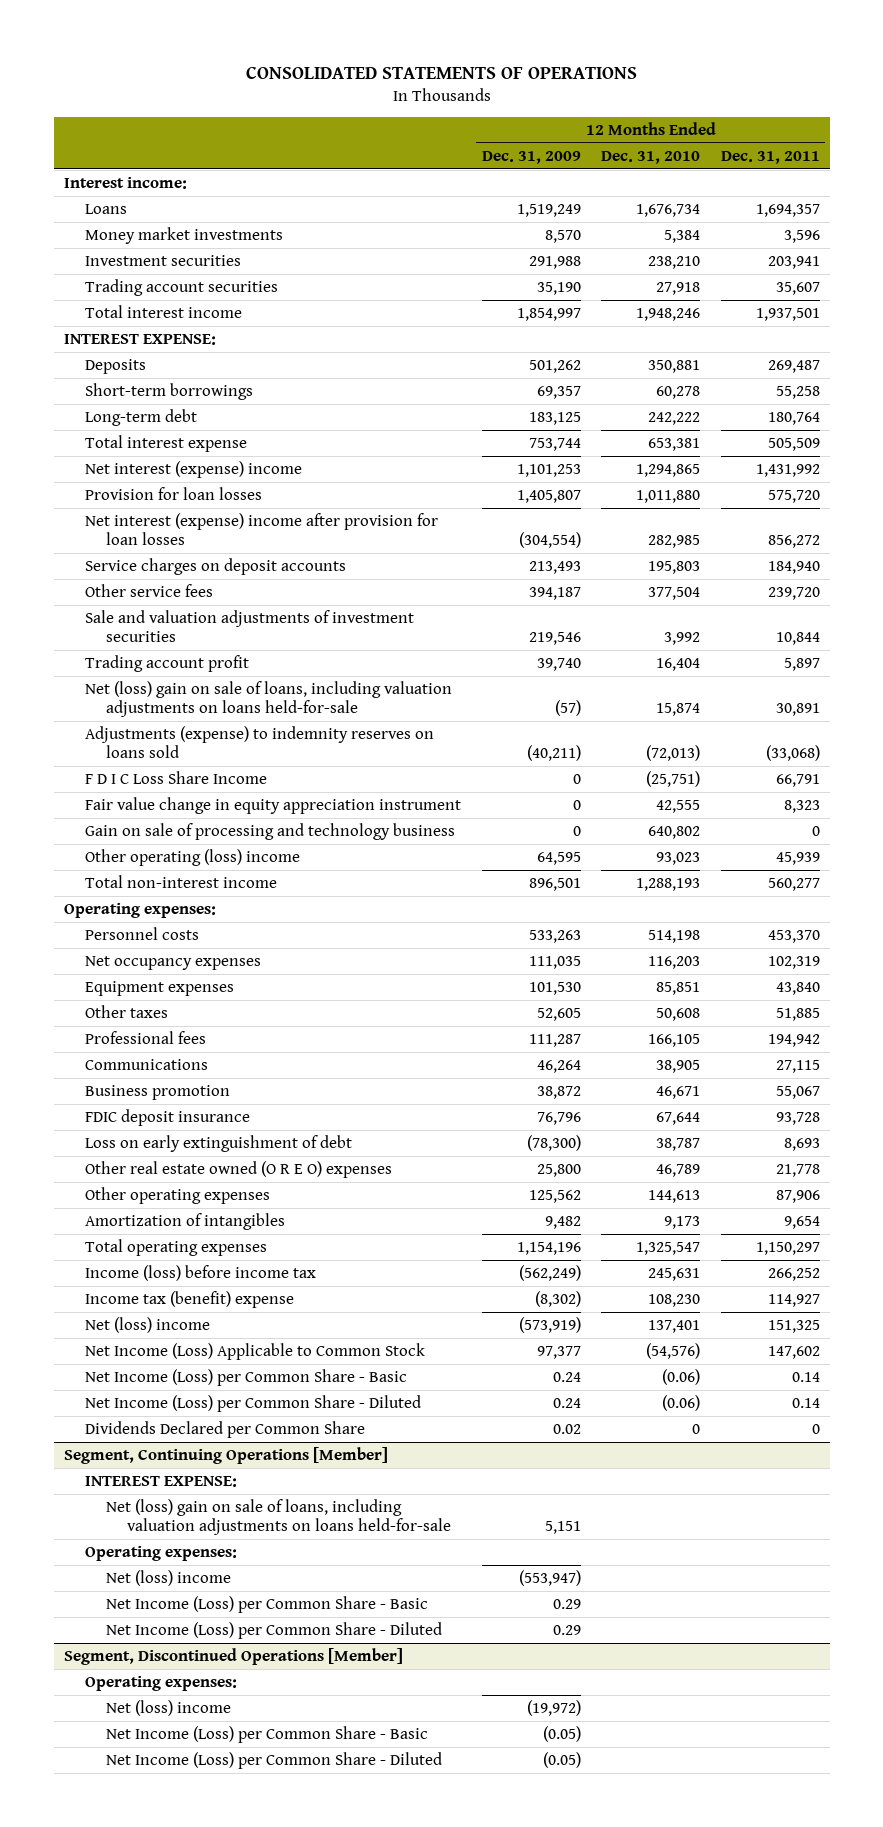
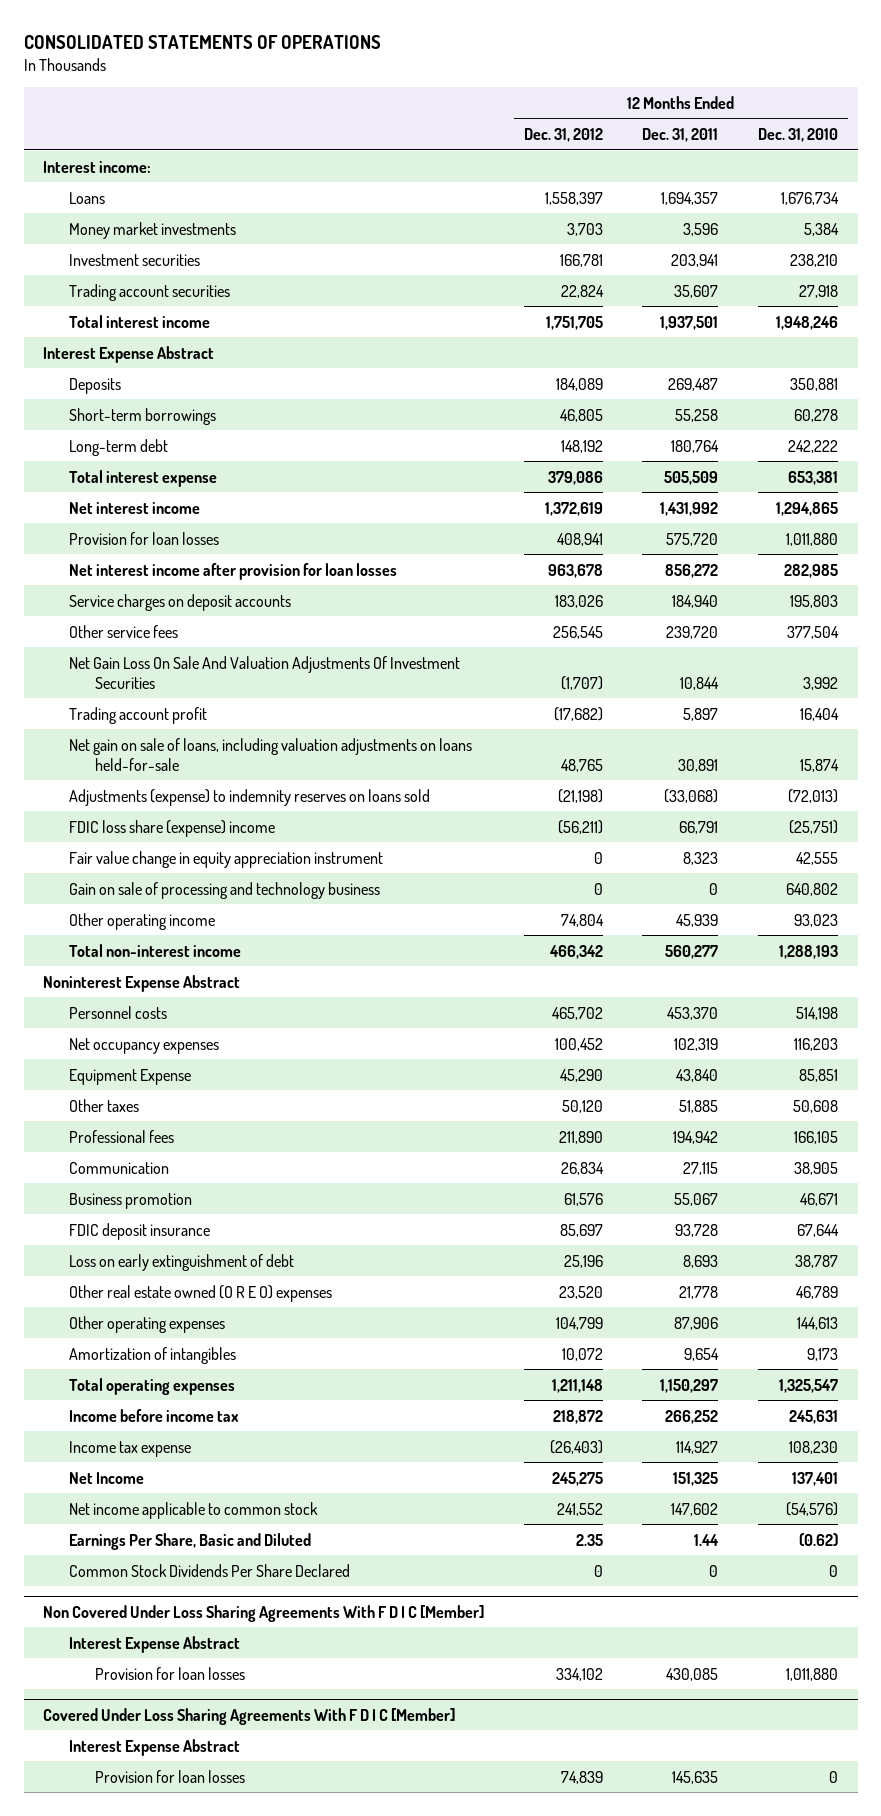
- | 12 Months Ended Dec. 31, 2009 | 12 Months Ended Dec. 31, 2010 | 12 Months Ended Dec. 31, 2011
+ | 12 Months Ended Dec. 31, 2012 | 12 Months Ended Dec. 31, 2011 | 12 Months Ended Dec. 31, 2010
- INTEREST EXPENSE:
+ Interest Expense Abstract
- Net interest (expense) income | 1,101,253 | 1,294,865 | 1,431,992
+ Net interest income | 1,372,619 | 1,431,992 | 1,294,865
- Net interest (expense) income after provision for loan losses | (304,554) | 282,985 | 856,272
+ Net interest income after provision for loan losses | 963,678 | 856,272 | 282,985
- Sale and valuation adjustments of investment securities | 219,546 | 3,992 | 10,844
+ Net Gain Loss On Sale And Valuation Adjustments Of Investment Securities | (1,707) | 10,844 | 3,992
- Net (loss) gain on sale of loans, including valuation adjustments on loans held-for-sale | (57) | 15,874 | 30,891
+ Net gain on sale of loans, including valuation adjustments on loans held-for-sale | 48,765 | 30,891 | 15,874
- F D I C Loss Share Income | 0 | (25,751) | 66,791
+ FDIC loss share (expense) income | (56,211) | 66,791 | (25,751)
- Other operating (loss) income | 64,595 | 93,023 | 45,939
+ Other operating income | 74,804 | 45,939 | 93,023
- Operating expenses:
+ Noninterest Expense Abstract
- Equipment expenses | 101,530 | 85,851 | 43,840
+ Equipment Expense | 45,290 | 43,840 | 85,851
- Communications | 46,264 | 38,905 | 27,115
+ Communication | 26,834 | 27,115 | 38,905
- Income (loss) before income tax | (562,249) | 245,631 | 266,252
- Income tax (benefit) expense | (8,302) | 108,230 | 114,927
- Net (loss) income | (573,919) | 137,401 | 151,325
- Net Income (Loss) Applicable to Common Stock | 97,377 | (54,576) | 147,602
- Net Income (Loss) per Common Share - Basic | 0.24 | (0.06) | 0.14
- Net Income (Loss) per Common Share - Diluted | 0.24 | (0.06) | 0.14
- Dividends Declared per Common Share | 0.02 | 0 | 0
- Segment, Continuing Operations [Member]
- INTEREST EXPENSE:
- Net (loss) gain on sale of loans, including valuation adjustments on loans held-for-sale | 5,151 | |
- Operating expenses:
- Net (loss) income | (553,947) | |
- Net Income (Loss) per Common Share - Basic | 0.29 | |
- Net Income (Loss) per Common Share - Diluted | 0.29 | |
- Segment, Discontinued Operations [Member]
- Operating expenses:
- Net (loss) income | (19,972) | |
- Net Income (Loss) per Common Share - Basic | (0.05) | |
- Net Income (Loss) per Common Share - Diluted | (0.05) | |
+ Income before income tax | 218,872 | 266,252 | 245,631
+ Income tax expense | (26,403) | 114,927 | 108,230
+ Net Income | 245,275 | 151,325 | 137,401
+ Net income applicable to common stock | 241,552 | 147,602 | (54,576)
+ Earnings Per Share, Basic and Diluted | 2.35 | 1.44 | (0.62)
+ Common Stock Dividends Per Share Declared | 0 | 0 | 0
+ Non Covered Under Loss Sharing Agreements With F D I C [Member]
+ Interest Expense Abstract
+ Provision for loan losses | 334,102 | 430,085 | 1,011,880
+ Covered Under Loss Sharing Agreements With F D I C [Member]
+ Interest Expense Abstract
+ Provision for loan losses | 74,839 | 145,635 | 0

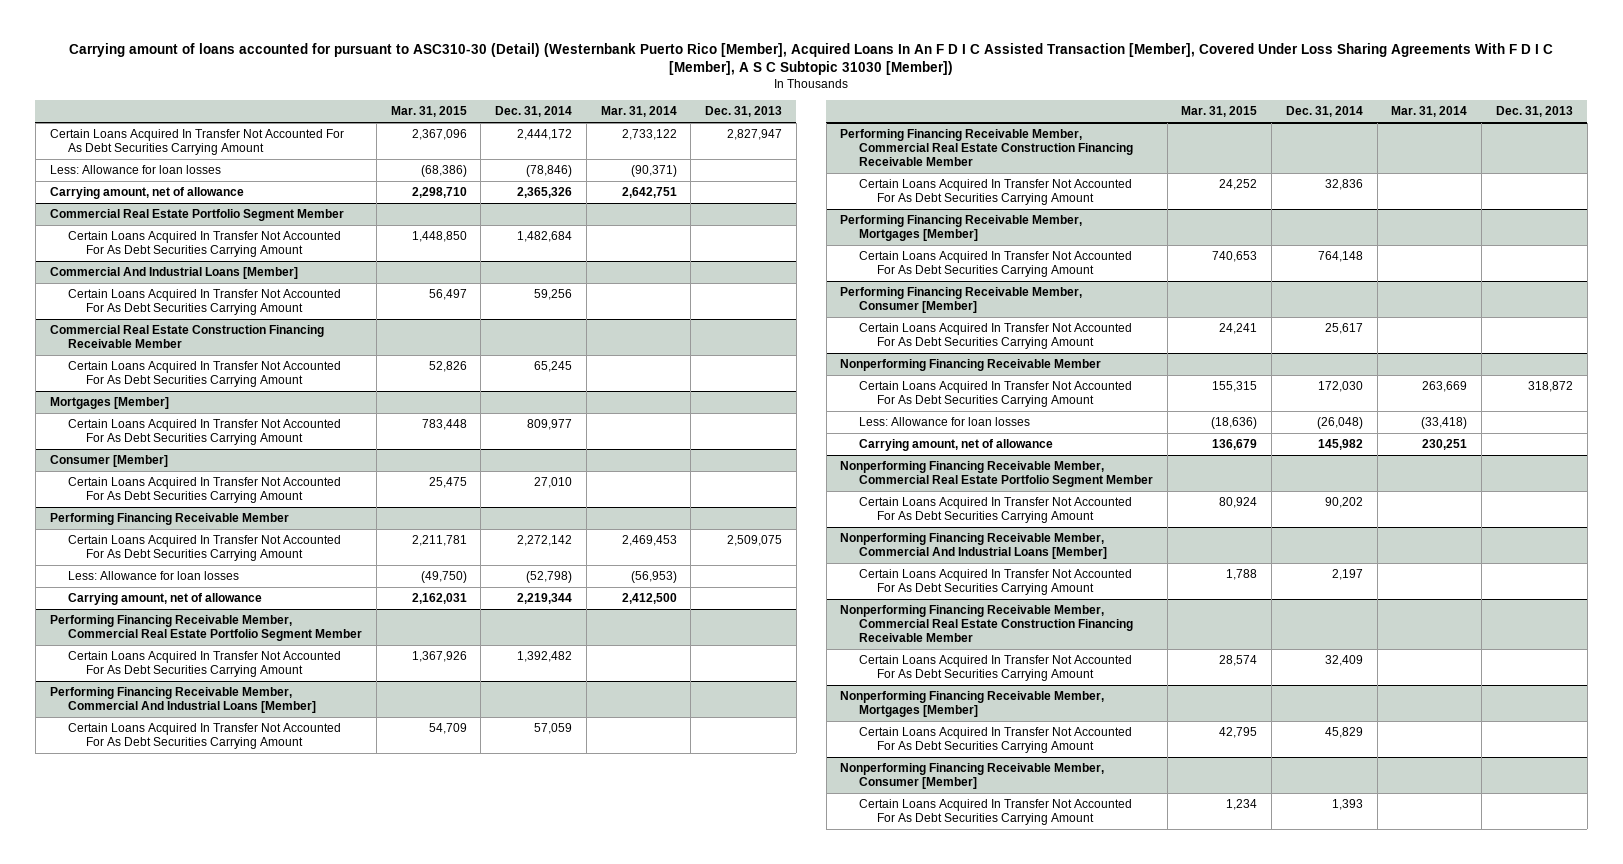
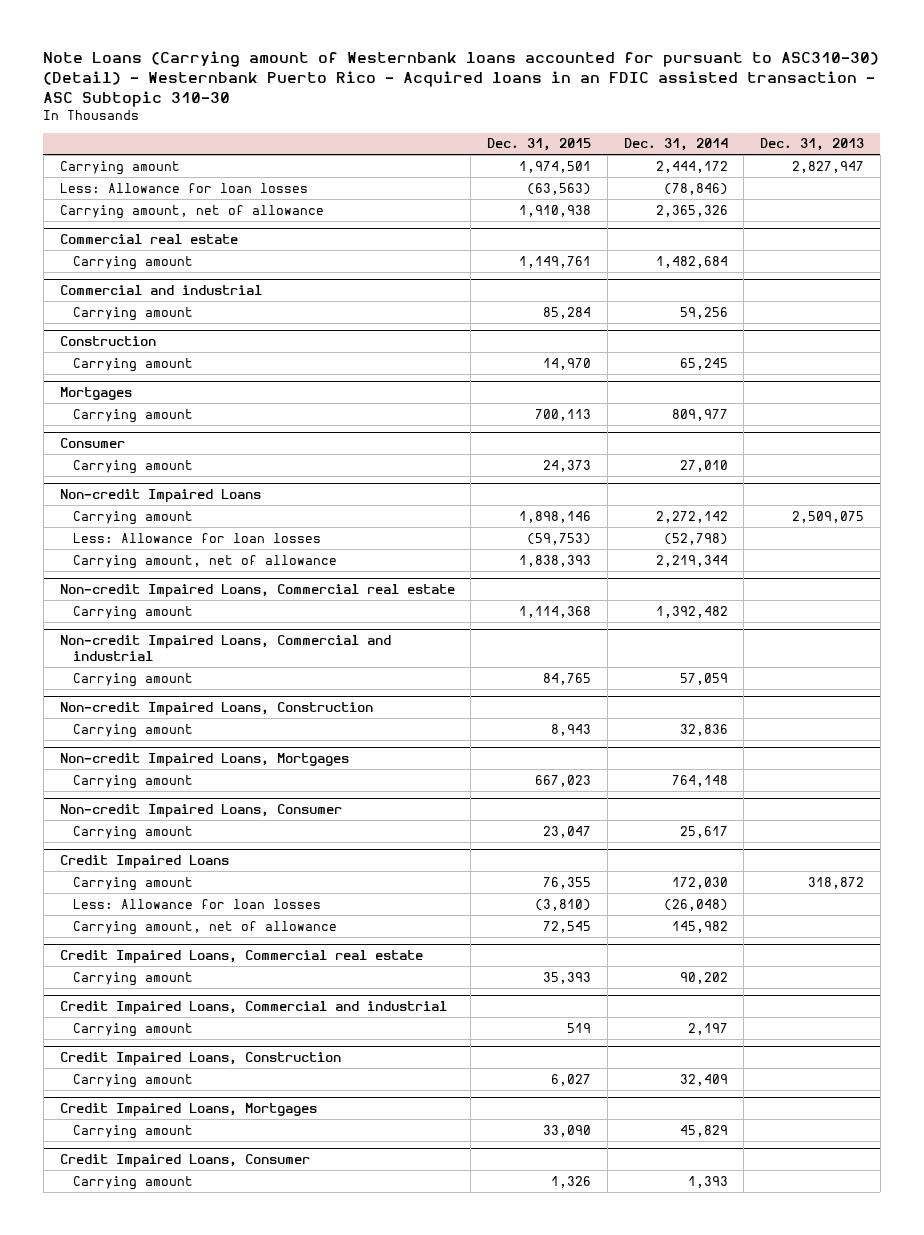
- Carrying amount of loans accounted for pursuant to ASC310-30 (Detail) (Westernbank Puerto Rico [Member], Acquired Loans In An F D I C Assisted Transaction [Member], Covered Under Loss Sharing Agreements With F D I C [Member], A S C Subtopic 31030 [Member])
+ Note Loans (Carrying amount of Westernbank loans accounted for pursuant to ASC310-30) (Detail) - Westernbank Puerto Rico - Acquired loans in an FDIC assisted transaction - ASC Subtopic 310-30
- | Mar. 31, 2015 | Dec. 31, 2014 | Mar. 31, 2014 | Dec. 31, 2013
+ | Dec. 31, 2015 | Dec. 31, 2014 | Dec. 31, 2013
- Certain Loans Acquired In Transfer Not Accounted For As Debt Securities Carrying Amount | 2,367,096 | 2,444,172 | 2,733,122 | 2,827,947
+ Carrying amount | 1,974,501 | 2,444,172 | 2,827,947
- Commercial Real Estate Portfolio Segment Member
- Certain Loans Acquired In Transfer Not Accounted For As Debt Securities Carrying Amount | 1,448,850 | 1,482,684 | |
- Commercial And Industrial Loans [Member]
- Certain Loans Acquired In Transfer Not Accounted For As Debt Securities Carrying Amount | 56,497 | 59,256 | |
- Commercial Real Estate Construction Financing Receivable Member
- Certain Loans Acquired In Transfer Not Accounted For As Debt Securities Carrying Amount | 52,826 | 65,245 | |
- Mortgages [Member]
- Certain Loans Acquired In Transfer Not Accounted For As Debt Securities Carrying Amount | 783,448 | 809,977 | |
- Consumer [Member]
- Certain Loans Acquired In Transfer Not Accounted For As Debt Securities Carrying Amount | 25,475 | 27,010 | |
- Performing Financing Receivable Member
- Certain Loans Acquired In Transfer Not Accounted For As Debt Securities Carrying Amount | 2,211,781 | 2,272,142 | 2,469,453 | 2,509,075
+ Commercial real estate
+ Carrying amount | 1,149,761 | 1,482,684 |
+ Commercial and industrial
+ Carrying amount | 85,284 | 59,256 |
+ Construction
+ Carrying amount | 14,970 | 65,245 |
+ Mortgages
+ Carrying amount | 700,113 | 809,977 |
+ Consumer
+ Carrying amount | 24,373 | 27,010 |
+ Non-credit Impaired Loans
+ Carrying amount | 1,898,146 | 2,272,142 | 2,509,075
- Performing Financing Receivable Member, Commercial Real Estate Portfolio Segment Member
- Certain Loans Acquired In Transfer Not Accounted For As Debt Securities Carrying Amount | 1,367,926 | 1,392,482 | |
- Performing Financing Receivable Member, Commercial And Industrial Loans [Member]
- Certain Loans Acquired In Transfer Not Accounted For As Debt Securities Carrying Amount | 54,709 | 57,059 | |
- Performing Financing Receivable Member, Commercial Real Estate Construction Financing Receivable Member
- Certain Loans Acquired In Transfer Not Accounted For As Debt Securities Carrying Amount | 24,252 | 32,836 | |
- Performing Financing Receivable Member, Mortgages [Member]
- Certain Loans Acquired In Transfer Not Accounted For As Debt Securities Carrying Amount | 740,653 | 764,148 | |
- Performing Financing Receivable Member, Consumer [Member]
- Certain Loans Acquired In Transfer Not Accounted For As Debt Securities Carrying Amount | 24,241 | 25,617 | |
- Nonperforming Financing Receivable Member
- Certain Loans Acquired In Transfer Not Accounted For As Debt Securities Carrying Amount | 155,315 | 172,030 | 263,669 | 318,872
+ Non-credit Impaired Loans, Commercial real estate
+ Carrying amount | 1,114,368 | 1,392,482 |
+ Non-credit Impaired Loans, Commercial and industrial
+ Carrying amount | 84,765 | 57,059 |
+ Non-credit Impaired Loans, Construction
+ Carrying amount | 8,943 | 32,836 |
+ Non-credit Impaired Loans, Mortgages
+ Carrying amount | 667,023 | 764,148 |
+ Non-credit Impaired Loans, Consumer
+ Carrying amount | 23,047 | 25,617 |
+ Credit Impaired Loans
+ Carrying amount | 76,355 | 172,030 | 318,872
- Nonperforming Financing Receivable Member, Commercial Real Estate Portfolio Segment Member
- Certain Loans Acquired In Transfer Not Accounted For As Debt Securities Carrying Amount | 80,924 | 90,202 | |
- Nonperforming Financing Receivable Member, Commercial And Industrial Loans [Member]
- Certain Loans Acquired In Transfer Not Accounted For As Debt Securities Carrying Amount | 1,788 | 2,197 | |
- Nonperforming Financing Receivable Member, Commercial Real Estate Construction Financing Receivable Member
- Certain Loans Acquired In Transfer Not Accounted For As Debt Securities Carrying Amount | 28,574 | 32,409 | |
- Nonperforming Financing Receivable Member, Mortgages [Member]
- Certain Loans Acquired In Transfer Not Accounted For As Debt Securities Carrying Amount | 42,795 | 45,829 | |
- Nonperforming Financing Receivable Member, Consumer [Member]
- Certain Loans Acquired In Transfer Not Accounted For As Debt Securities Carrying Amount | 1,234 | 1,393 | |
+ Credit Impaired Loans, Commercial real estate
+ Carrying amount | 35,393 | 90,202 |
+ Credit Impaired Loans, Commercial and industrial
+ Carrying amount | 519 | 2,197 |
+ Credit Impaired Loans, Construction
+ Carrying amount | 6,027 | 32,409 |
+ Credit Impaired Loans, Mortgages
+ Carrying amount | 33,090 | 45,829 |
+ Credit Impaired Loans, Consumer
+ Carrying amount | 1,326 | 1,393 |

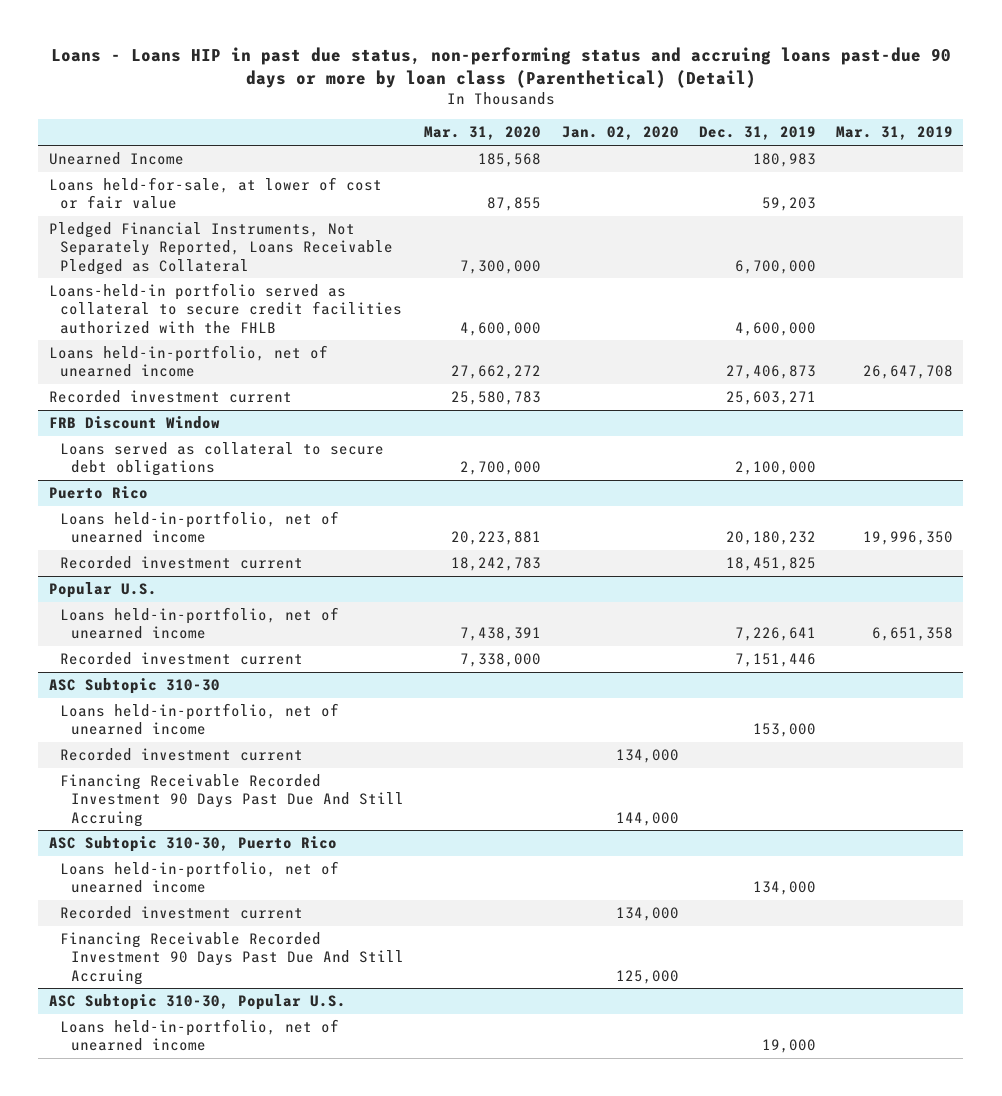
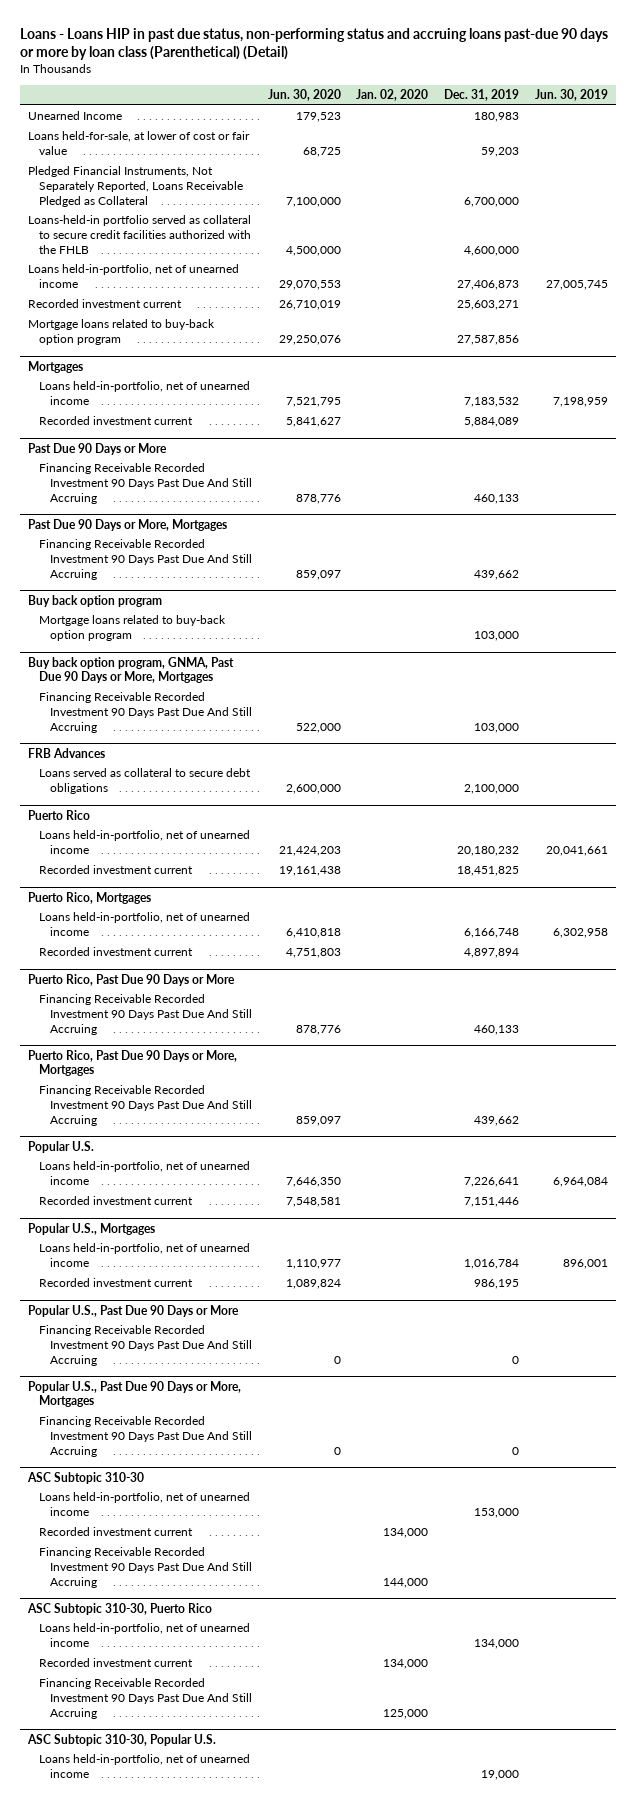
- | Mar. 31, 2020 | Jan. 02, 2020 | Dec. 31, 2019 | Mar. 31, 2019
+ | Jun. 30, 2020 | Jan. 02, 2020 | Dec. 31, 2019 | Jun. 30, 2019
- FRB Discount Window
+ Mortgage loans related to buy-back option program | 29,250,076 | | 27,587,856 |
+ Mortgages
+ Loans held-in-portfolio, net of unearned income | 7,521,795 | | 7,183,532 | 7,198,959
+ Recorded investment current | 5,841,627 | | 5,884,089 |
+ Past Due 90 Days or More
+ Financing Receivable Recorded Investment 90 Days Past Due And Still Accruing | 878,776 | | 460,133 |
+ Past Due 90 Days or More, Mortgages
+ Financing Receivable Recorded Investment 90 Days Past Due And Still Accruing | 859,097 | | 439,662 |
+ Buy back option program
+ Mortgage loans related to buy-back option program | | | 103,000 |
+ Buy back option program, GNMA, Past Due 90 Days or More, Mortgages
+ Financing Receivable Recorded Investment 90 Days Past Due And Still Accruing | 522,000 | | 103,000 |
+ FRB Advances
+ Puerto Rico, Mortgages
+ Loans held-in-portfolio, net of unearned income | 6,410,818 | | 6,166,748 | 6,302,958
+ Recorded investment current | 4,751,803 | | 4,897,894 |
+ Puerto Rico, Past Due 90 Days or More
+ Financing Receivable Recorded Investment 90 Days Past Due And Still Accruing | 878,776 | | 460,133 |
+ Puerto Rico, Past Due 90 Days or More, Mortgages
+ Financing Receivable Recorded Investment 90 Days Past Due And Still Accruing | 859,097 | | 439,662 |
+ Popular U.S., Mortgages
+ Loans held-in-portfolio, net of unearned income | 1,110,977 | | 1,016,784 | 896,001
+ Recorded investment current | 1,089,824 | | 986,195 |
+ Popular U.S., Past Due 90 Days or More
+ Financing Receivable Recorded Investment 90 Days Past Due And Still Accruing | 0 | | 0 |
+ Popular U.S., Past Due 90 Days or More, Mortgages
+ Financing Receivable Recorded Investment 90 Days Past Due And Still Accruing | 0 | | 0 |

